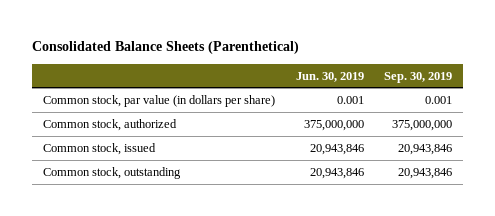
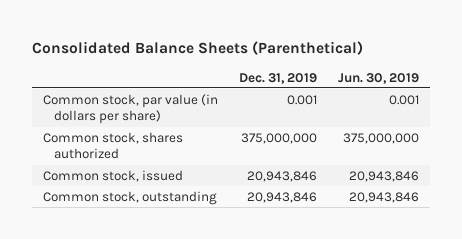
- | Jun. 30, 2019 | Sep. 30, 2019
+ | Dec. 31, 2019 | Jun. 30, 2019
- Common stock, authorized | 375,000,000 | 375,000,000
+ Common stock, shares authorized | 375,000,000 | 375,000,000

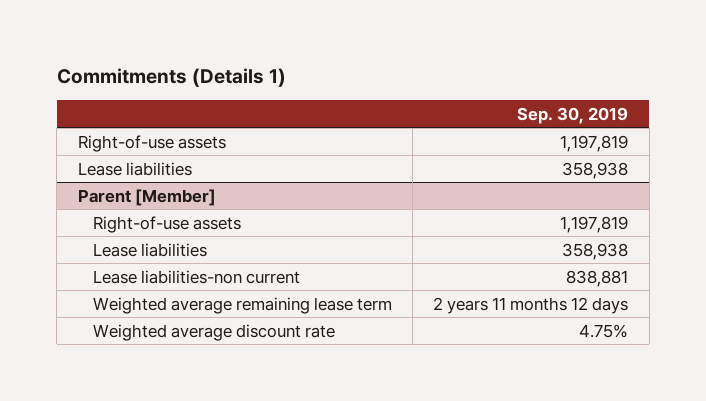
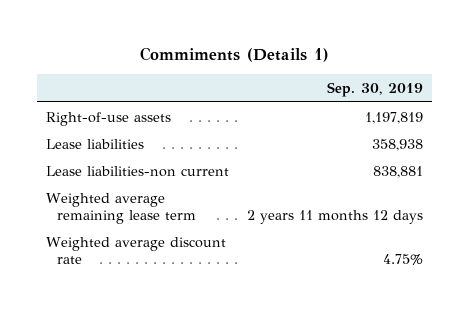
- Commitments (Details 1)
+ Commiments (Details 1)
- Parent [Member]
- Right-of-use assets | 1,197,819
- Lease liabilities | 358,938

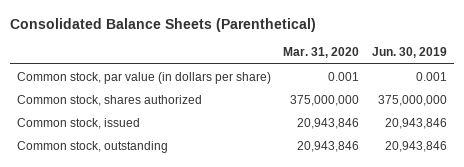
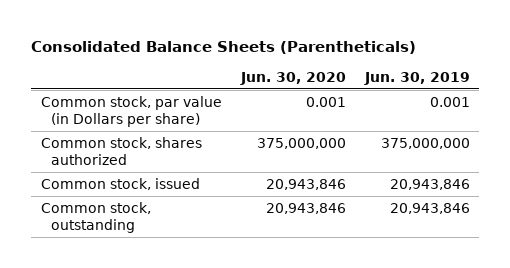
- Consolidated Balance Sheets (Parenthetical)
+ Consolidated Balance Sheets (Parentheticals)
- | Mar. 31, 2020 | Jun. 30, 2019
+ | Jun. 30, 2020 | Jun. 30, 2019
- Common stock, par value (in dollars per share) | 0.001 | 0.001
+ Common stock, par value (in Dollars per share) | 0.001 | 0.001

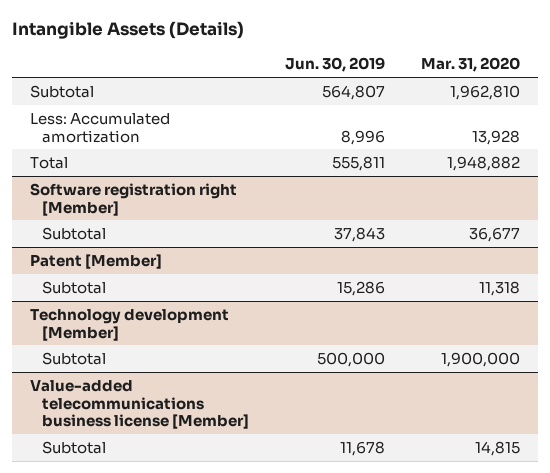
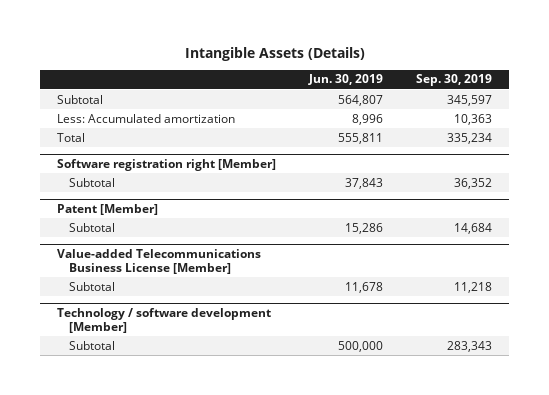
- | Jun. 30, 2019 | Mar. 31, 2020
+ | Jun. 30, 2019 | Sep. 30, 2019
- Technology development [Member]
- Subtotal | 500,000 | 1,900,000
- Value-added telecommunications business license [Member]
+ Value-added Telecommunications Business License [Member]
+ Technology / software development [Member]
+ Subtotal | 500,000 | 283,343

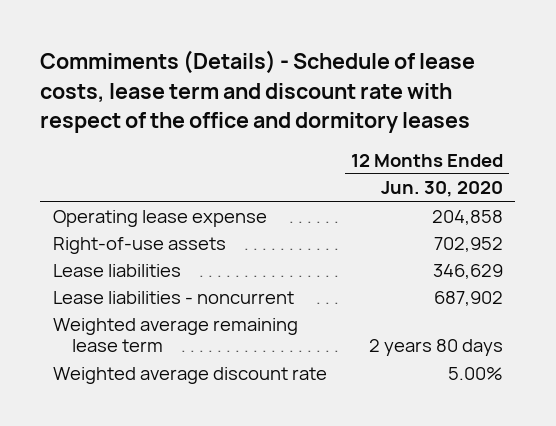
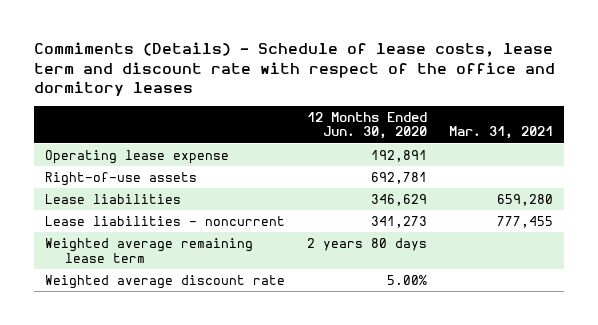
- | 12 Months Ended Jun. 30, 2020
+ | 12 Months Ended Jun. 30, 2020 | Mar. 31, 2021
- Operating lease expense | 204,858
- Right-of-use assets | 702,952
+ Operating lease expense | 192,891 |
+ Right-of-use assets | 692,781 |
- Lease liabilities - noncurrent | 687,902
+ Lease liabilities - noncurrent | 341,273 | 777,455

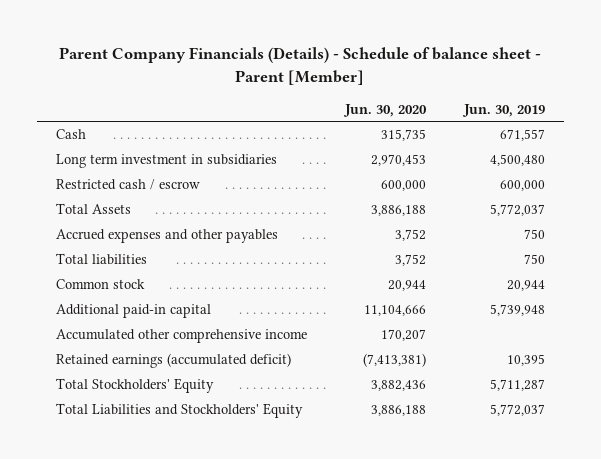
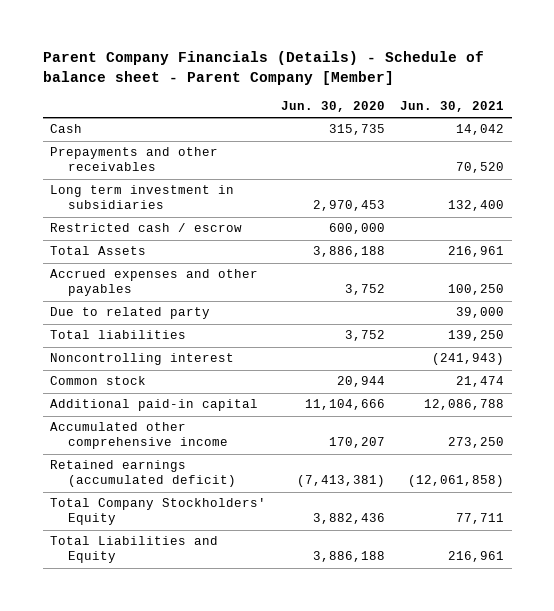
- Parent Company Financials (Details) - Schedule of balance sheet - Parent [Member]
+ Parent Company Financials (Details) - Schedule of balance sheet - Parent Company [Member]
- | Jun. 30, 2020 | Jun. 30, 2019
+ | Jun. 30, 2020 | Jun. 30, 2021
+ Prepayments and other receivables | | 70,520
+ Due to related party | | 39,000
+ Noncontrolling interest | | (241,943)
- Total Stockholders' Equity | 3,882,436 | 5,711,287
- Total Liabilities and Stockholders' Equity | 3,886,188 | 5,772,037
+ Total Company Stockholders' Equity | 3,882,436 | 77,711
+ Total Liabilities and Equity | 3,886,188 | 216,961

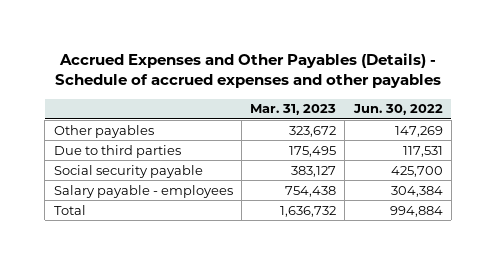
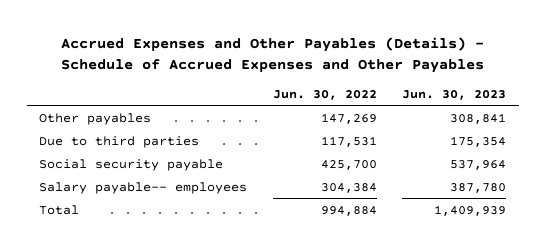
- Accrued Expenses and Other Payables (Details) - Schedule of accrued expenses and other payables
+ Accrued Expenses and Other Payables (Details) - Schedule of Accrued Expenses and Other Payables
- | Mar. 31, 2023 | Jun. 30, 2022
+ | Jun. 30, 2022 | Jun. 30, 2023
- Salary payable - employees | 754,438 | 304,384
+ Salary payable-- employees | 304,384 | 387,780

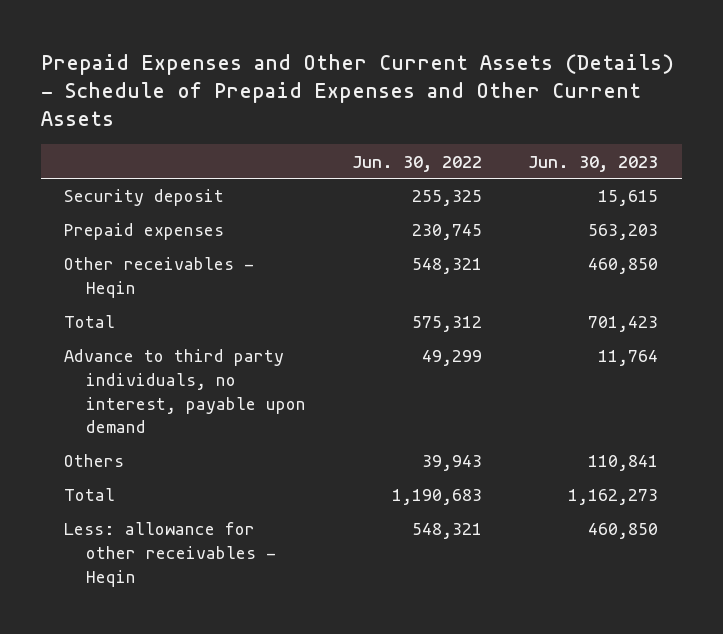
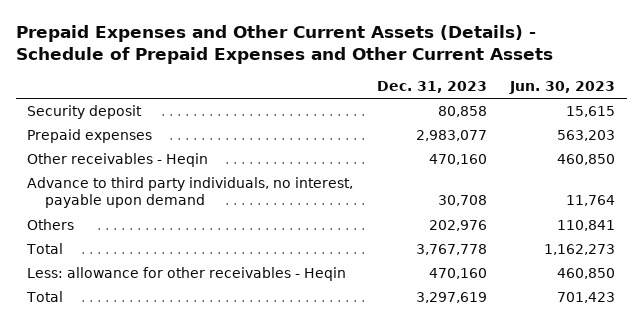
- | Jun. 30, 2022 | Jun. 30, 2023
+ | Dec. 31, 2023 | Jun. 30, 2023
moved down: Total | 3,297,619 | 701,423

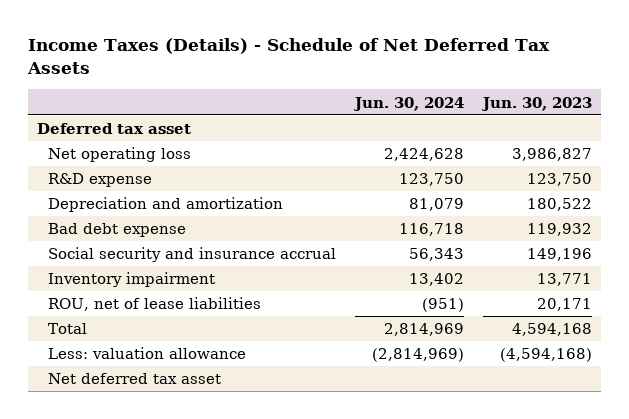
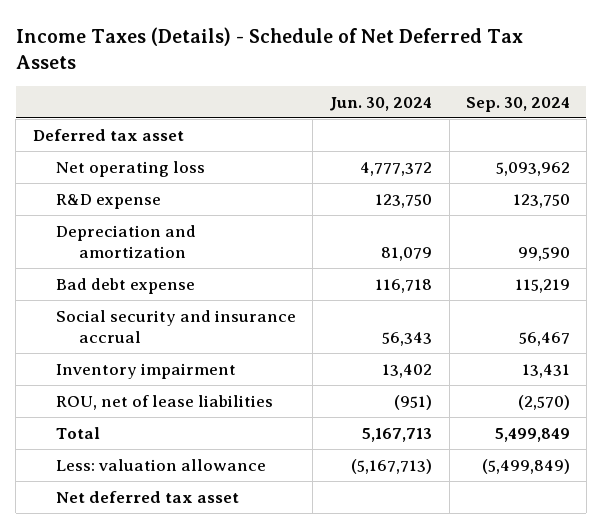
- | Jun. 30, 2024 | Jun. 30, 2023
+ | Jun. 30, 2024 | Sep. 30, 2024
- Net operating loss | 2,424,628 | 3,986,827
+ Net operating loss | 4,777,372 | 5,093,962
- Total | 2,814,969 | 4,594,168
- Less: valuation allowance | (2,814,969) | (4,594,168)
+ Total | 5,167,713 | 5,499,849
+ Less: valuation allowance | (5,167,713) | (5,499,849)

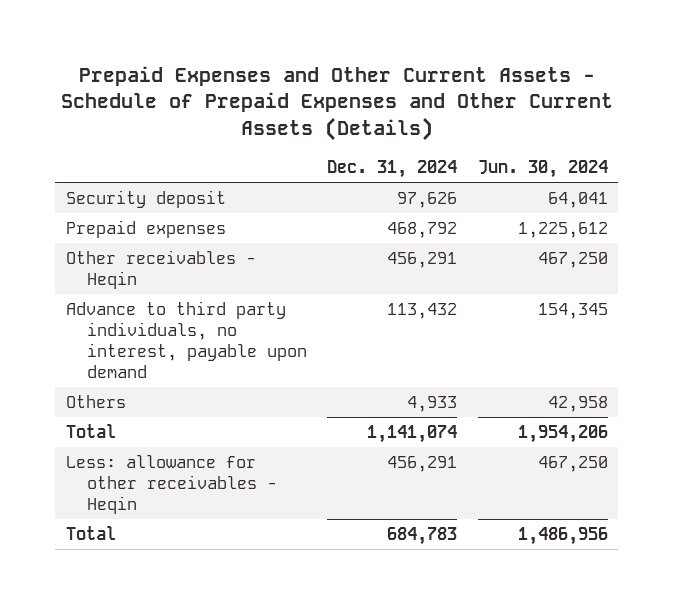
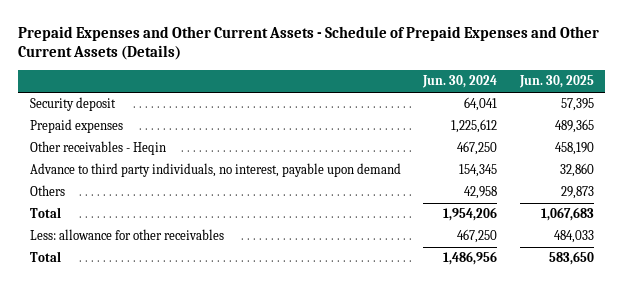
- | Dec. 31, 2024 | Jun. 30, 2024
+ | Jun. 30, 2024 | Jun. 30, 2025
- Less: allowance for other receivables - Heqin | 456,291 | 467,250
+ Less: allowance for other receivables | 467,250 | 484,033

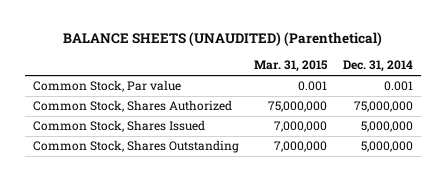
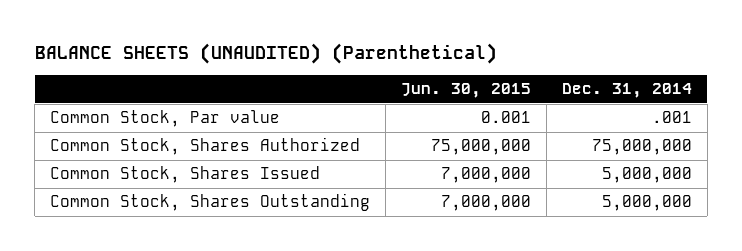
- | Mar. 31, 2015 | Dec. 31, 2014
+ | Jun. 30, 2015 | Dec. 31, 2014
- Common Stock, Par value | 0.001 | 0.001
+ Common Stock, Par value | 0.001 | .001

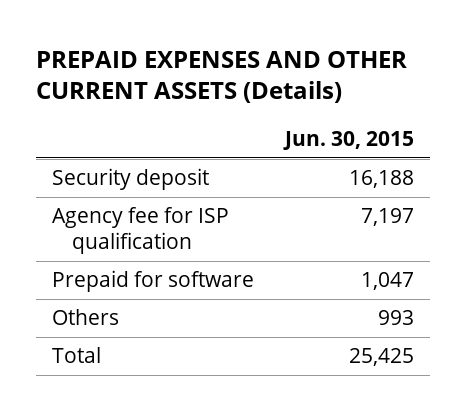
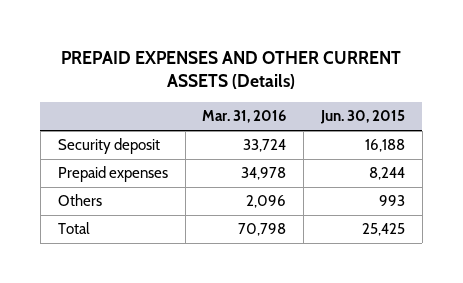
- | Jun. 30, 2015
+ | Mar. 31, 2016 | Jun. 30, 2015
- Agency fee for ISP qualification | 7,197
- Prepaid for software | 1,047
+ Prepaid expenses | 34,978 | 8,244

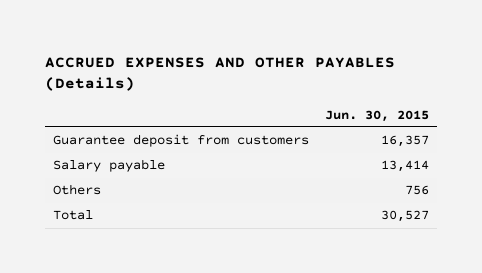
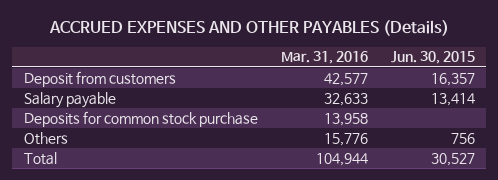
- | Jun. 30, 2015
+ | Mar. 31, 2016 | Jun. 30, 2015
- Guarantee deposit from customers | 16,357
+ Deposit from customers | 42,577 | 16,357
+ Deposits for common stock purchase | 13,958 |

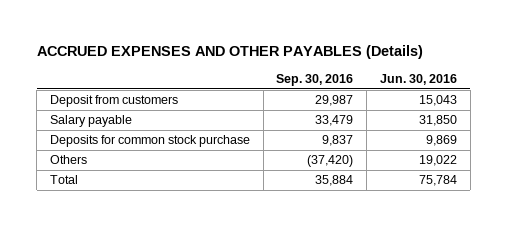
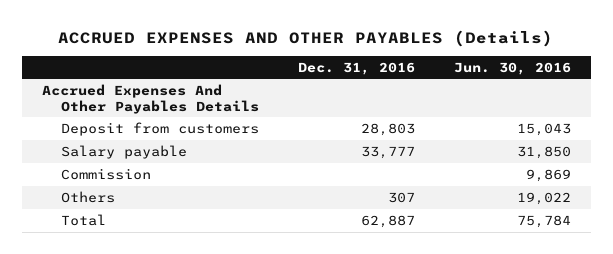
- | Sep. 30, 2016 | Jun. 30, 2016
+ | Dec. 31, 2016 | Jun. 30, 2016
+ Accrued Expenses And Other Payables Details
- Deposits for common stock purchase | 9,837 | 9,869
+ Commission | | 9,869

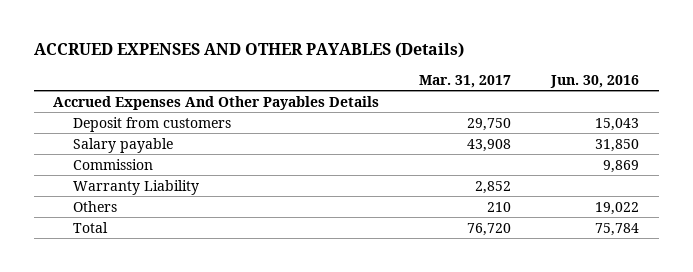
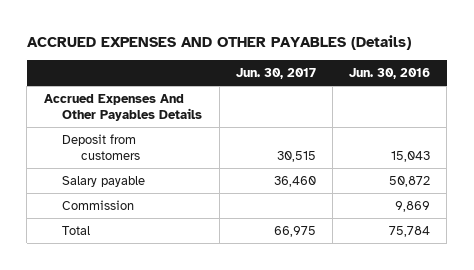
- | Mar. 31, 2017 | Jun. 30, 2016
+ | Jun. 30, 2017 | Jun. 30, 2016
- Salary payable | 43,908 | 31,850
+ Salary payable | 36,460 | 50,872
- Warranty Liability | 2,852 |
- Others | 210 | 19,022

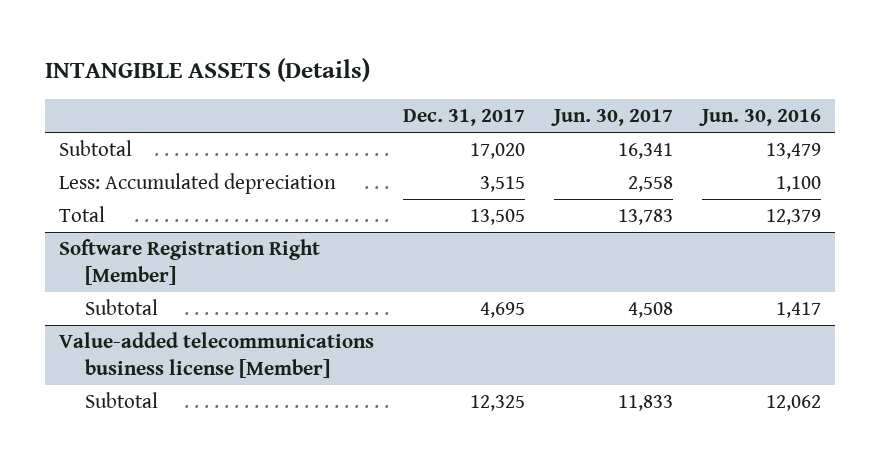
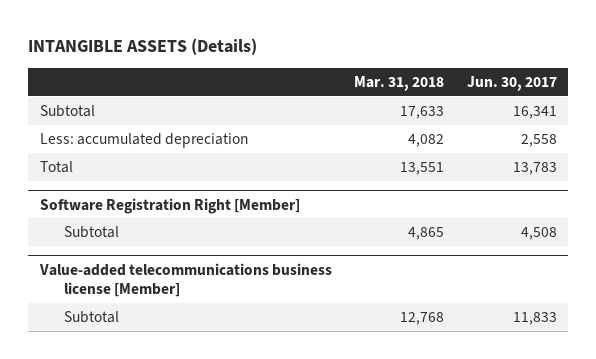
- | Dec. 31, 2017 | Jun. 30, 2017 | Jun. 30, 2016
+ | Mar. 31, 2018 | Jun. 30, 2017
- Less: Accumulated depreciation | 3,515 | 2,558 | 1,100
+ Less: accumulated depreciation | 4,082 | 2,558

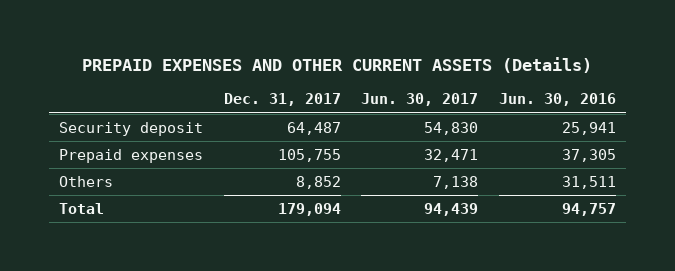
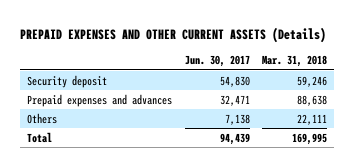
- | Dec. 31, 2017 | Jun. 30, 2017 | Jun. 30, 2016
+ | Jun. 30, 2017 | Mar. 31, 2018
- Prepaid expenses | 105,755 | 32,471 | 37,305
+ Prepaid expenses and advances | 32,471 | 88,638

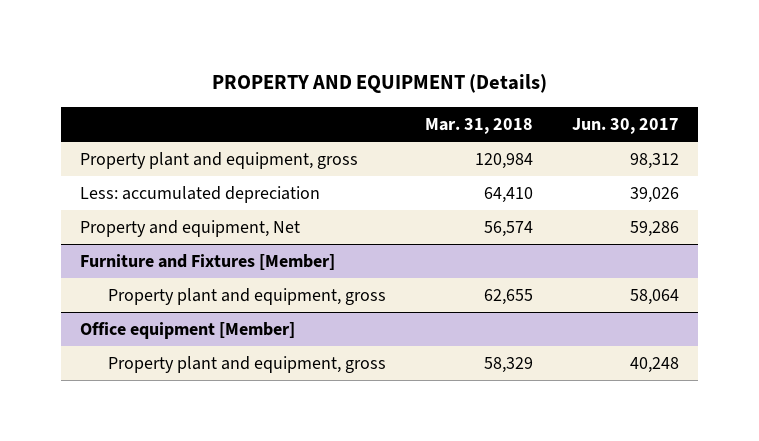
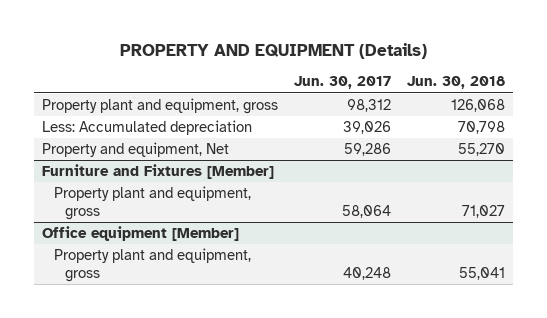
- | Mar. 31, 2018 | Jun. 30, 2017
+ | Jun. 30, 2017 | Jun. 30, 2018
- Less: accumulated depreciation | 64,410 | 39,026
+ Less: Accumulated depreciation | 39,026 | 70,798

